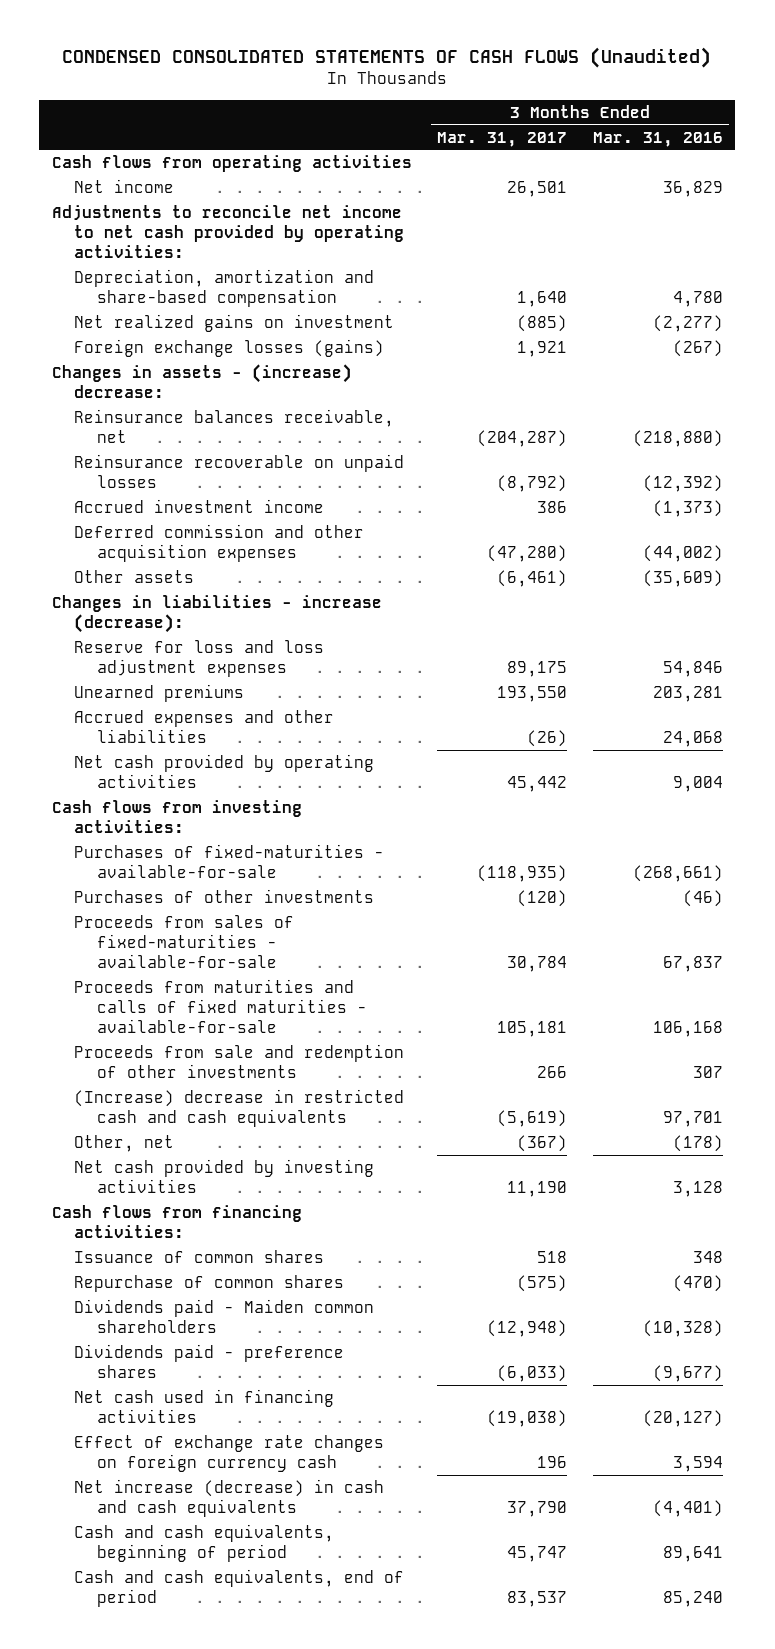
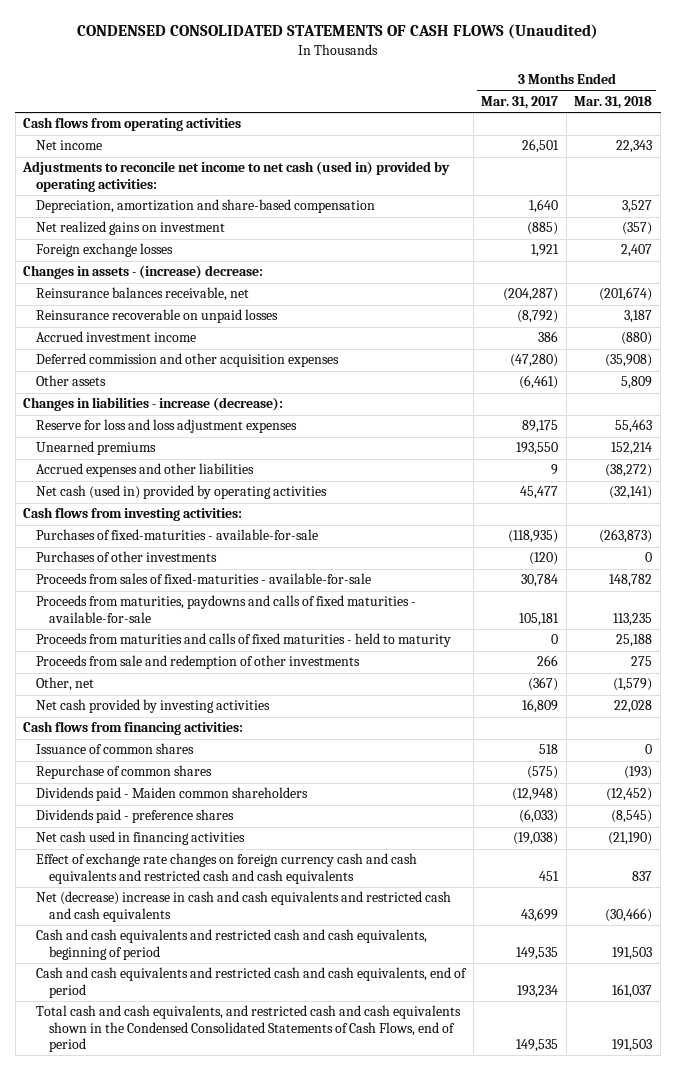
- | 3 Months Ended Mar. 31, 2017 | 3 Months Ended Mar. 31, 2016
+ | 3 Months Ended Mar. 31, 2017 | 3 Months Ended Mar. 31, 2018
- Adjustments to reconcile net income to net cash provided by operating activities:
+ Adjustments to reconcile net income to net cash (used in) provided by operating activities:
- Foreign exchange losses (gains) | 1,921 | (267)
+ Foreign exchange losses | 1,921 | 2,407
- Accrued expenses and other liabilities | (26) | 24,068
- Net cash provided by operating activities | 45,442 | 9,004
+ Accrued expenses and other liabilities | 9 | (38,272)
+ Net cash (used in) provided by operating activities | 45,477 | (32,141)
- Proceeds from maturities and calls of fixed maturities - available-for-sale | 105,181 | 106,168
+ Proceeds from maturities, paydowns and calls of fixed maturities - available-for-sale | 105,181 | 113,235
+ Proceeds from maturities and calls of fixed maturities - held to maturity | 0 | 25,188
- (Increase) decrease in restricted cash and cash equivalents | (5,619) | 97,701
- Net cash provided by investing activities | 11,190 | 3,128
+ Net cash provided by investing activities | 16,809 | 22,028
- Effect of exchange rate changes on foreign currency cash | 196 | 3,594
- Net increase (decrease) in cash and cash equivalents | 37,790 | (4,401)
- Cash and cash equivalents, beginning of period | 45,747 | 89,641
- Cash and cash equivalents, end of period | 83,537 | 85,240
+ Effect of exchange rate changes on foreign currency cash and cash equivalents and restricted cash and cash equivalents | 451 | 837
+ Net (decrease) increase in cash and cash equivalents and restricted cash and cash equivalents | 43,699 | (30,466)
+ Cash and cash equivalents and restricted cash and cash equivalents, beginning of period | 149,535 | 191,503
+ Cash and cash equivalents and restricted cash and cash equivalents, end of period | 193,234 | 161,037
+ Total cash and cash equivalents, and restricted cash and cash equivalents shown in the Condensed Consolidated Statements of Cash Flows, end of period | 149,535 | 191,503

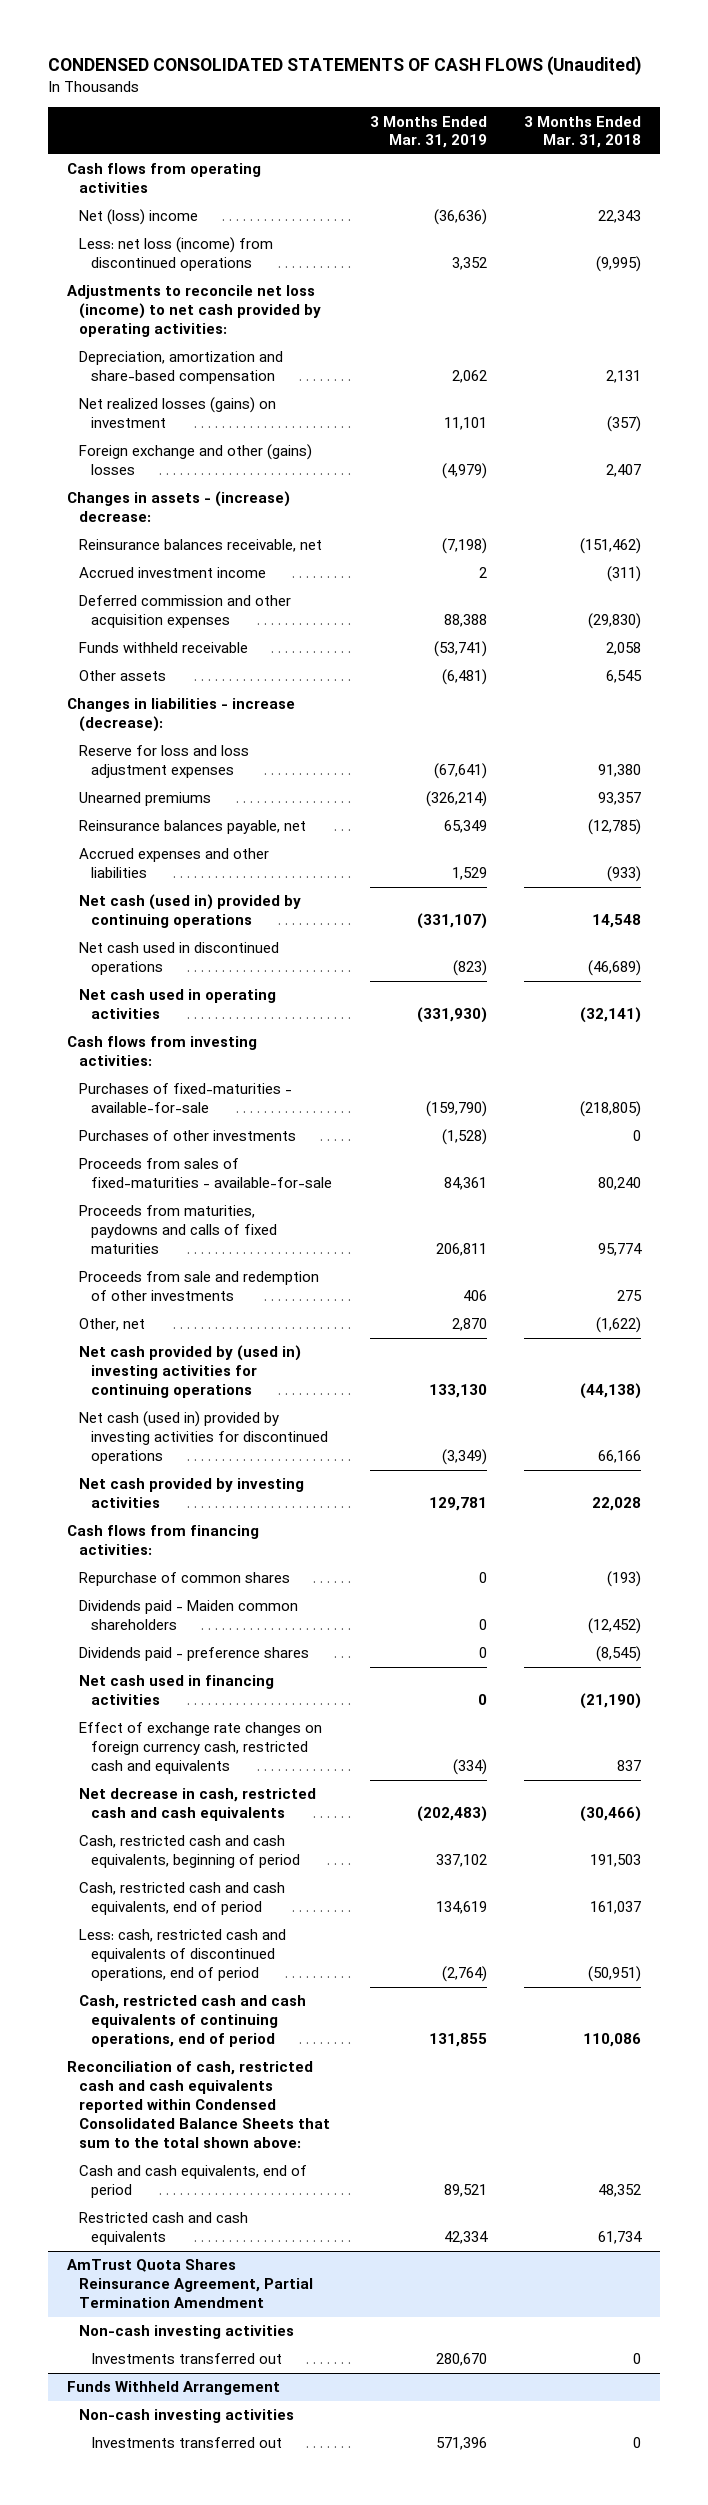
- | 3 Months Ended Mar. 31, 2017 | 3 Months Ended Mar. 31, 2018
+ | 3 Months Ended Mar. 31, 2019 | 3 Months Ended Mar. 31, 2018
- Net income | 26,501 | 22,343
- Adjustments to reconcile net income to net cash (used in) provided by operating activities:
- Depreciation, amortization and share-based compensation | 1,640 | 3,527
- Net realized gains on investment | (885) | (357)
- Foreign exchange losses | 1,921 | 2,407
+ Net (loss) income | (36,636) | 22,343
+ Less: net loss (income) from discontinued operations | 3,352 | (9,995)
+ Adjustments to reconcile net loss (income) to net cash provided by operating activities:
+ Depreciation, amortization and share-based compensation | 2,062 | 2,131
+ Net realized losses (gains) on investment | 11,101 | (357)
+ Foreign exchange and other (gains) losses | (4,979) | 2,407
- Reinsurance balances receivable, net | (204,287) | (201,674)
- Reinsurance recoverable on unpaid losses | (8,792) | 3,187
- Accrued investment income | 386 | (880)
- Deferred commission and other acquisition expenses | (47,280) | (35,908)
- Other assets | (6,461) | 5,809
+ Reinsurance balances receivable, net | (7,198) | (151,462)
+ Accrued investment income | 2 | (311)
+ Deferred commission and other acquisition expenses | 88,388 | (29,830)
+ Funds withheld receivable | (53,741) | 2,058
+ Other assets | (6,481) | 6,545
- Reserve for loss and loss adjustment expenses | 89,175 | 55,463
- Unearned premiums | 193,550 | 152,214
- Accrued expenses and other liabilities | 9 | (38,272)
- Net cash (used in) provided by operating activities | 45,477 | (32,141)
+ Reserve for loss and loss adjustment expenses | (67,641) | 91,380
+ Unearned premiums | (326,214) | 93,357
+ Reinsurance balances payable, net | 65,349 | (12,785)
+ Accrued expenses and other liabilities | 1,529 | (933)
+ Net cash (used in) provided by continuing operations | (331,107) | 14,548
+ Net cash used in discontinued operations | (823) | (46,689)
+ Net cash used in operating activities | (331,930) | (32,141)
- Purchases of fixed-maturities - available-for-sale | (118,935) | (263,873)
+ Purchases of fixed-maturities - available-for-sale | (159,790) | (218,805)
- Proceeds from sales of fixed-maturities - available-for-sale | 30,784 | 148,782
- Proceeds from maturities, paydowns and calls of fixed maturities - available-for-sale | 105,181 | 113,235
- Proceeds from maturities and calls of fixed maturities - held to maturity | 0 | 25,188
+ Proceeds from sales of fixed-maturities - available-for-sale | 84,361 | 80,240
+ Proceeds from maturities, paydowns and calls of fixed maturities | 206,811 | 95,774
- Other, net | (367) | (1,579)
+ Other, net | 2,870 | (1,622)
+ Net cash provided by (used in) investing activities for continuing operations | 133,130 | (44,138)
+ Net cash (used in) provided by investing activities for discontinued operations | (3,349) | 66,166
- Issuance of common shares | 518 | 0
- Effect of exchange rate changes on foreign currency cash and cash equivalents and restricted cash and cash equivalents | 451 | 837
- Net (decrease) increase in cash and cash equivalents and restricted cash and cash equivalents | 43,699 | (30,466)
- Cash and cash equivalents and restricted cash and cash equivalents, beginning of period | 149,535 | 191,503
- Cash and cash equivalents and restricted cash and cash equivalents, end of period | 193,234 | 161,037
- Total cash and cash equivalents, and restricted cash and cash equivalents shown in the Condensed Consolidated Statements of Cash Flows, end of period | 149,535 | 191,503
+ Effect of exchange rate changes on foreign currency cash, restricted cash and equivalents | (334) | 837
+ Net decrease in cash, restricted cash and cash equivalents | (202,483) | (30,466)
+ Cash, restricted cash and cash equivalents, beginning of period | 337,102 | 191,503
+ Cash, restricted cash and cash equivalents, end of period | 134,619 | 161,037
+ Less: cash, restricted cash and equivalents of discontinued operations, end of period | (2,764) | (50,951)
+ Cash, restricted cash and cash equivalents of continuing operations, end of period | 131,855 | 110,086
+ Reconciliation of cash, restricted cash and cash equivalents reported within Condensed Consolidated Balance Sheets that sum to the total shown above:
+ Cash and cash equivalents, end of period | 89,521 | 48,352
+ Restricted cash and cash equivalents | 42,334 | 61,734
+ AmTrust Quota Shares Reinsurance Agreement, Partial Termination Amendment
+ Non-cash investing activities
+ Investments transferred out | 280,670 | 0
+ Funds Withheld Arrangement
+ Non-cash investing activities
+ Investments transferred out | 571,396 | 0

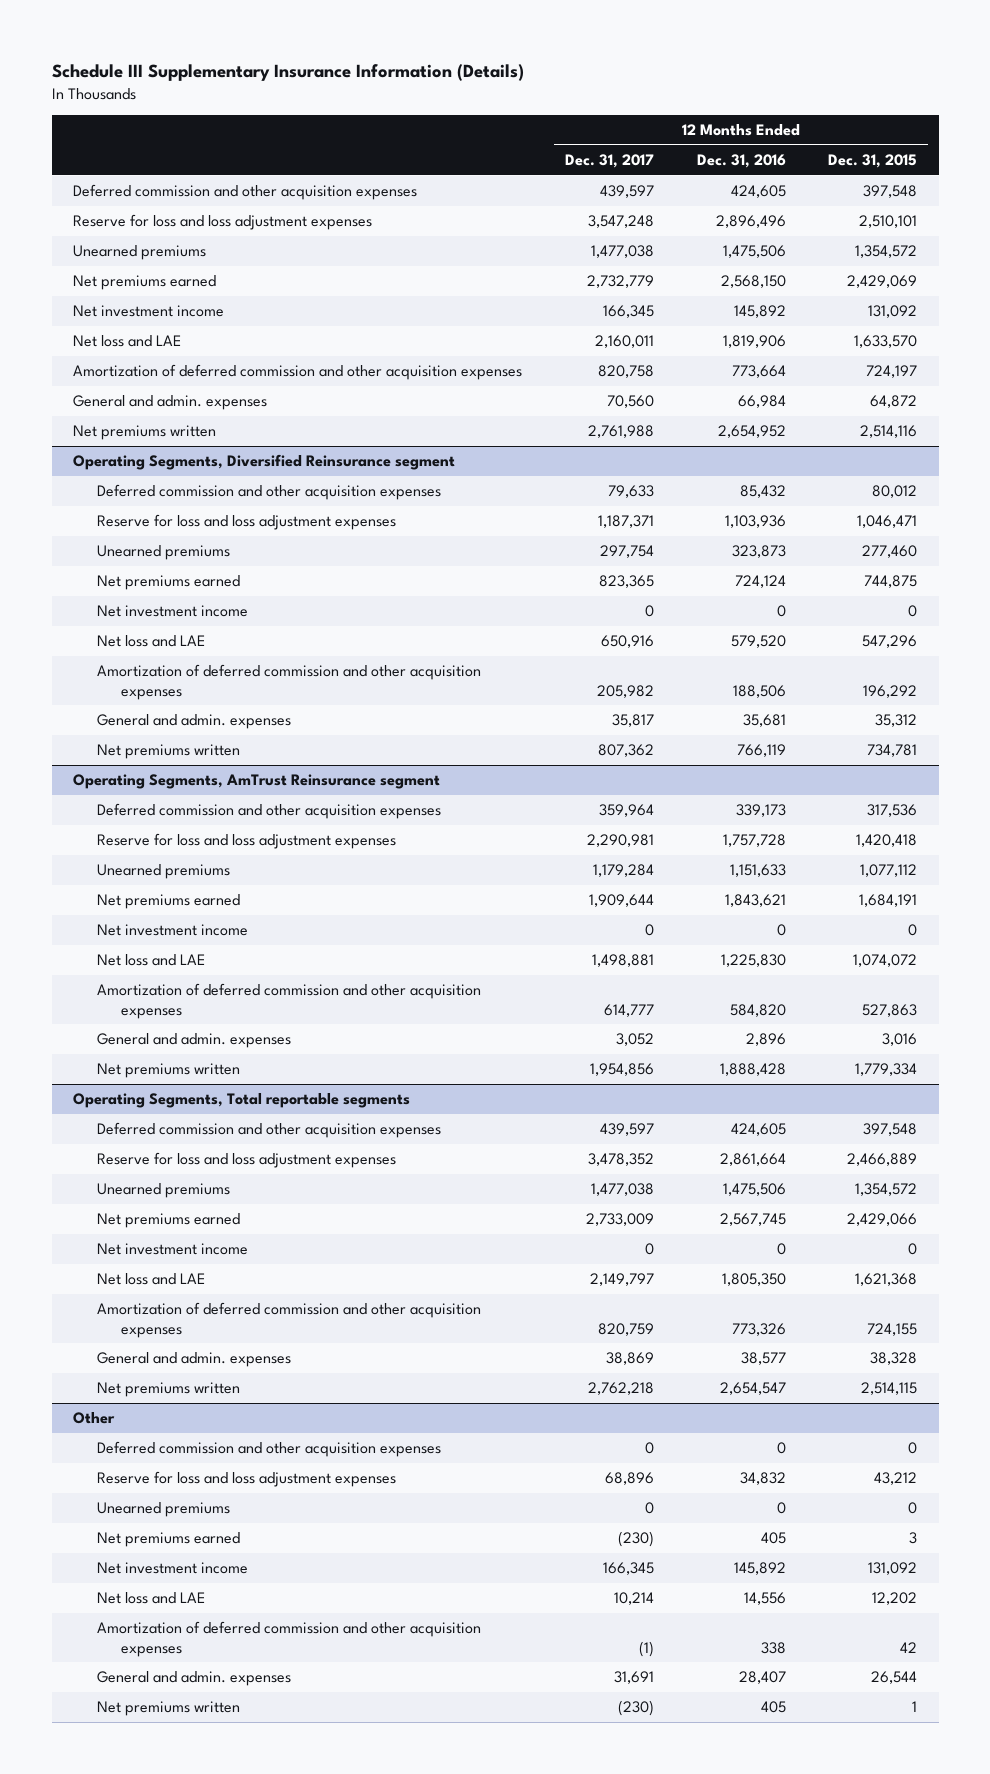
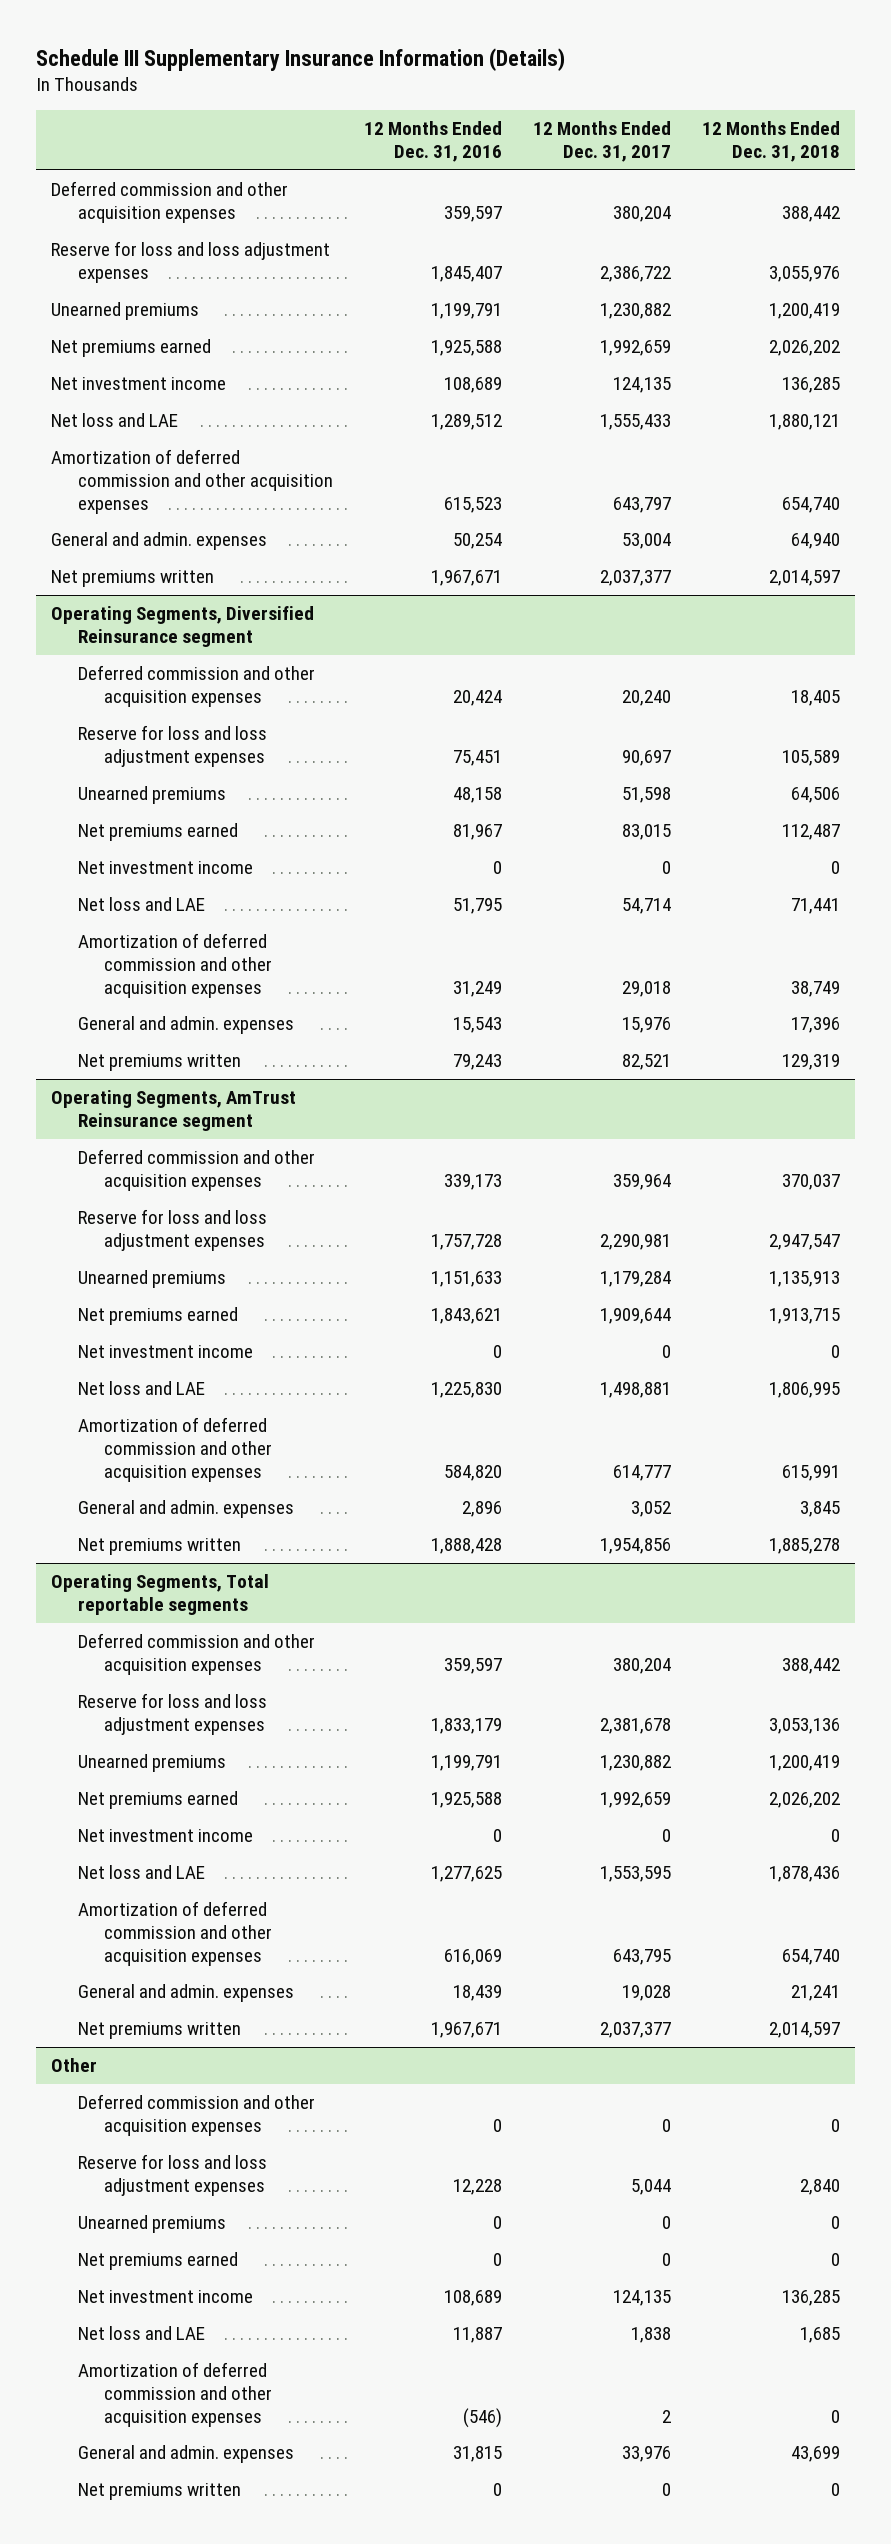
- | 12 Months Ended Dec. 31, 2017 | 12 Months Ended Dec. 31, 2016 | 12 Months Ended Dec. 31, 2015
+ | 12 Months Ended Dec. 31, 2016 | 12 Months Ended Dec. 31, 2017 | 12 Months Ended Dec. 31, 2018
- Deferred commission and other acquisition expenses | 439,597 | 424,605 | 397,548
- Reserve for loss and loss adjustment expenses | 3,547,248 | 2,896,496 | 2,510,101
- Unearned premiums | 1,477,038 | 1,475,506 | 1,354,572
- Net premiums earned | 2,732,779 | 2,568,150 | 2,429,069
- Net investment income | 166,345 | 145,892 | 131,092
- Net loss and LAE | 2,160,011 | 1,819,906 | 1,633,570
- Amortization of deferred commission and other acquisition expenses | 820,758 | 773,664 | 724,197
- General and admin. expenses | 70,560 | 66,984 | 64,872
- Net premiums written | 2,761,988 | 2,654,952 | 2,514,116
+ Deferred commission and other acquisition expenses | 359,597 | 380,204 | 388,442
+ Reserve for loss and loss adjustment expenses | 1,845,407 | 2,386,722 | 3,055,976
+ Unearned premiums | 1,199,791 | 1,230,882 | 1,200,419
+ Net premiums earned | 1,925,588 | 1,992,659 | 2,026,202
+ Net investment income | 108,689 | 124,135 | 136,285
+ Net loss and LAE | 1,289,512 | 1,555,433 | 1,880,121
+ Amortization of deferred commission and other acquisition expenses | 615,523 | 643,797 | 654,740
+ General and admin. expenses | 50,254 | 53,004 | 64,940
+ Net premiums written | 1,967,671 | 2,037,377 | 2,014,597
@ Operating Segments, Diversified Reinsurance segment
- Deferred commission and other acquisition expenses | 79,633 | 85,432 | 80,012
- Reserve for loss and loss adjustment expenses | 1,187,371 | 1,103,936 | 1,046,471
- Unearned premiums | 297,754 | 323,873 | 277,460
- Net premiums earned | 823,365 | 724,124 | 744,875
+ Deferred commission and other acquisition expenses | 20,424 | 20,240 | 18,405
+ Reserve for loss and loss adjustment expenses | 75,451 | 90,697 | 105,589
+ Unearned premiums | 48,158 | 51,598 | 64,506
+ Net premiums earned | 81,967 | 83,015 | 112,487
- Net loss and LAE | 650,916 | 579,520 | 547,296
- Amortization of deferred commission and other acquisition expenses | 205,982 | 188,506 | 196,292
- General and admin. expenses | 35,817 | 35,681 | 35,312
- Net premiums written | 807,362 | 766,119 | 734,781
+ Net loss and LAE | 51,795 | 54,714 | 71,441
+ Amortization of deferred commission and other acquisition expenses | 31,249 | 29,018 | 38,749
+ General and admin. expenses | 15,543 | 15,976 | 17,396
+ Net premiums written | 79,243 | 82,521 | 129,319
@ Operating Segments, Total reportable segments
- Deferred commission and other acquisition expenses | 439,597 | 424,605 | 397,548
- Reserve for loss and loss adjustment expenses | 3,478,352 | 2,861,664 | 2,466,889
- Unearned premiums | 1,477,038 | 1,475,506 | 1,354,572
- Net premiums earned | 2,733,009 | 2,567,745 | 2,429,066
+ Deferred commission and other acquisition expenses | 359,597 | 380,204 | 388,442
+ Reserve for loss and loss adjustment expenses | 1,833,179 | 2,381,678 | 3,053,136
+ Unearned premiums | 1,199,791 | 1,230,882 | 1,200,419
+ Net premiums earned | 1,925,588 | 1,992,659 | 2,026,202
- Net loss and LAE | 2,149,797 | 1,805,350 | 1,621,368
- Amortization of deferred commission and other acquisition expenses | 820,759 | 773,326 | 724,155
- General and admin. expenses | 38,869 | 38,577 | 38,328
- Net premiums written | 2,762,218 | 2,654,547 | 2,514,115
+ Net loss and LAE | 1,277,625 | 1,553,595 | 1,878,436
+ Amortization of deferred commission and other acquisition expenses | 616,069 | 643,795 | 654,740
+ General and admin. expenses | 18,439 | 19,028 | 21,241
+ Net premiums written | 1,967,671 | 2,037,377 | 2,014,597
@ Other
- Reserve for loss and loss adjustment expenses | 68,896 | 34,832 | 43,212
+ Reserve for loss and loss adjustment expenses | 12,228 | 5,044 | 2,840
- Net premiums earned | (230) | 405 | 3
- Net investment income | 166,345 | 145,892 | 131,092
- Net loss and LAE | 10,214 | 14,556 | 12,202
- Amortization of deferred commission and other acquisition expenses | (1) | 338 | 42
- General and admin. expenses | 31,691 | 28,407 | 26,544
- Net premiums written | (230) | 405 | 1
+ Net premiums earned | 0 | 0 | 0
+ Net investment income | 108,689 | 124,135 | 136,285
+ Net loss and LAE | 11,887 | 1,838 | 1,685
+ Amortization of deferred commission and other acquisition expenses | (546) | 2 | 0
+ General and admin. expenses | 31,815 | 33,976 | 43,699
+ Net premiums written | 0 | 0 | 0

